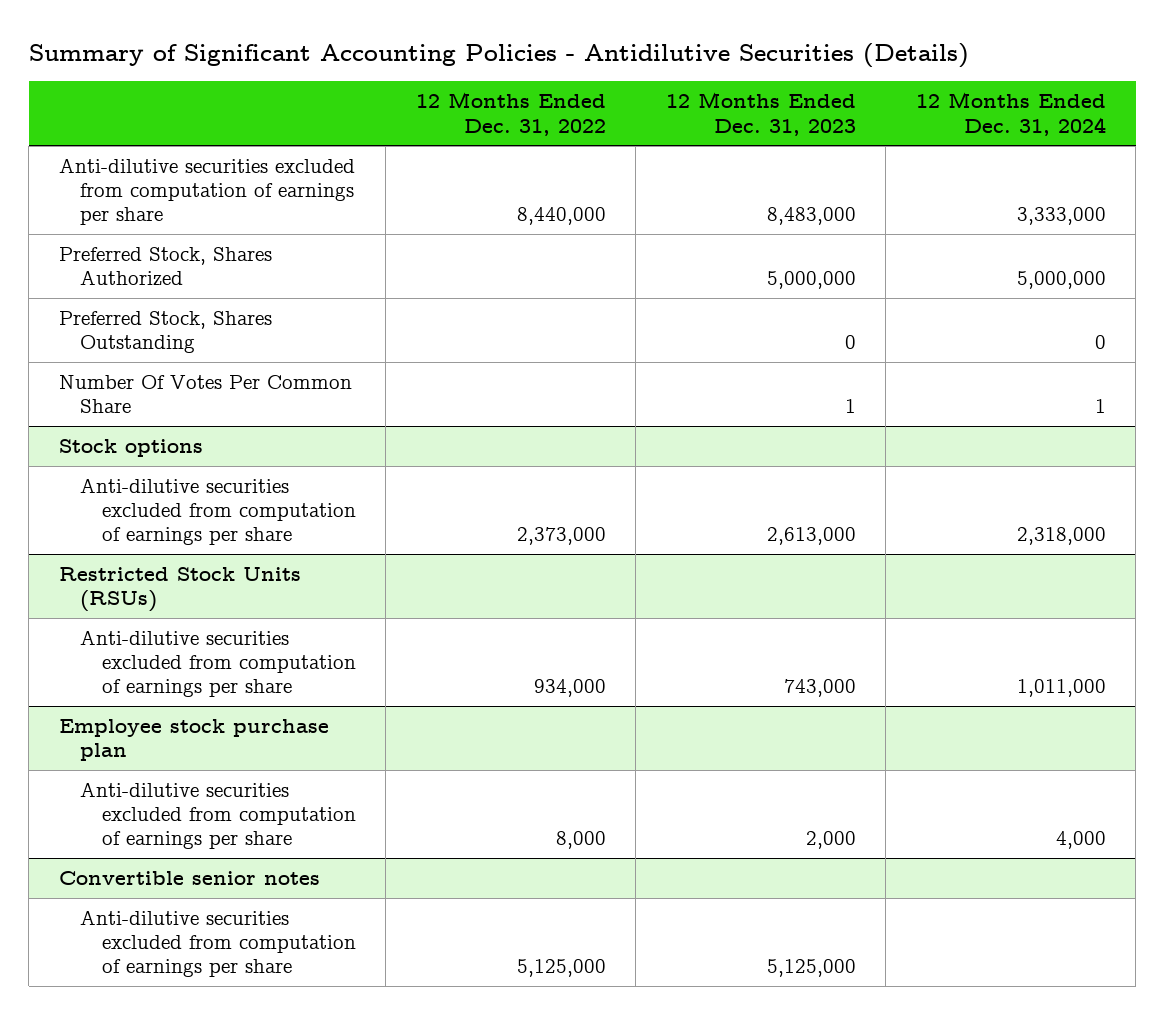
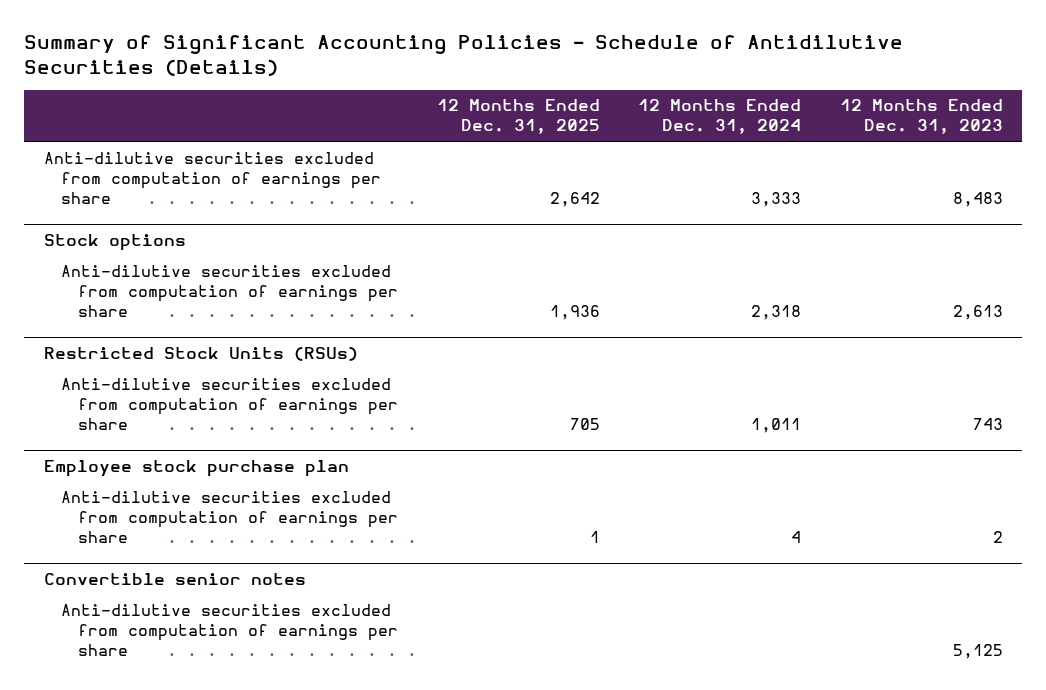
- Summary of Significant Accounting Policies - Antidilutive Securities (Details)
+ Summary of Significant Accounting Policies - Schedule of Antidilutive Securities (Details)
- | 12 Months Ended Dec. 31, 2022 | 12 Months Ended Dec. 31, 2023 | 12 Months Ended Dec. 31, 2024
+ | 12 Months Ended Dec. 31, 2025 | 12 Months Ended Dec. 31, 2024 | 12 Months Ended Dec. 31, 2023
- Anti-dilutive securities excluded from computation of earnings per share | 8,440,000 | 8,483,000 | 3,333,000
- Preferred Stock, Shares Authorized | | 5,000,000 | 5,000,000
- Preferred Stock, Shares Outstanding | | 0 | 0
- Number Of Votes Per Common Share | | 1 | 1
+ Anti-dilutive securities excluded from computation of earnings per share | 2,642 | 3,333 | 8,483
@ Stock options
- Anti-dilutive securities excluded from computation of earnings per share | 2,373,000 | 2,613,000 | 2,318,000
+ Anti-dilutive securities excluded from computation of earnings per share | 1,936 | 2,318 | 2,613
@ Restricted Stock Units (RSUs)
- Anti-dilutive securities excluded from computation of earnings per share | 934,000 | 743,000 | 1,011,000
+ Anti-dilutive securities excluded from computation of earnings per share | 705 | 1,011 | 743
@ Employee stock purchase plan
- Anti-dilutive securities excluded from computation of earnings per share | 8,000 | 2,000 | 4,000
+ Anti-dilutive securities excluded from computation of earnings per share | 1 | 4 | 2
@ Convertible senior notes
- Anti-dilutive securities excluded from computation of earnings per share | 5,125,000 | 5,125,000 |
+ Anti-dilutive securities excluded from computation of earnings per share | | | 5,125

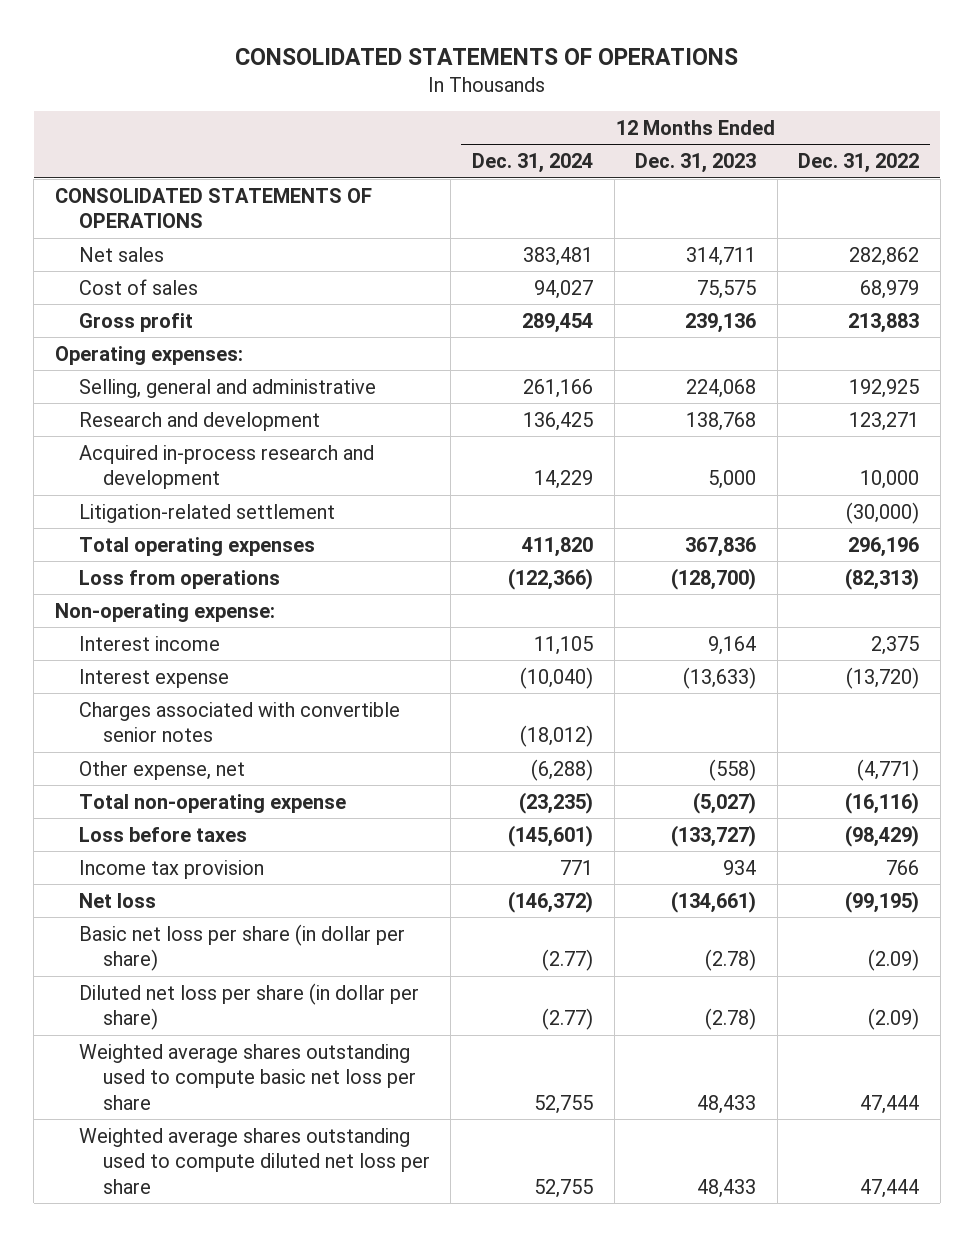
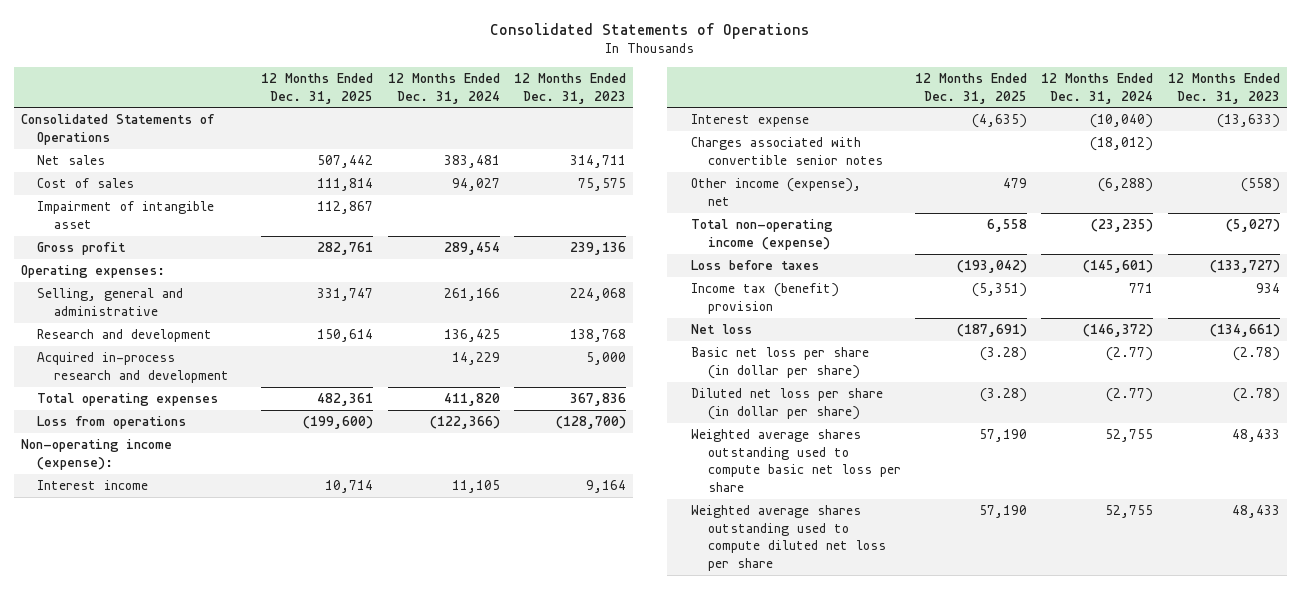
- CONSOLIDATED STATEMENTS OF OPERATIONS
+ Consolidated Statements of Operations
- | 12 Months Ended Dec. 31, 2024 | 12 Months Ended Dec. 31, 2023 | 12 Months Ended Dec. 31, 2022
+ | 12 Months Ended Dec. 31, 2025 | 12 Months Ended Dec. 31, 2024 | 12 Months Ended Dec. 31, 2023
- CONSOLIDATED STATEMENTS OF OPERATIONS
+ Consolidated Statements of Operations
+ Impairment of intangible asset | 112,867 | |
- Litigation-related settlement | | | (30,000)
- Non-operating expense:
+ Non-operating income (expense):
- Other expense, net | (6,288) | (558) | (4,771)
- Total non-operating expense | (23,235) | (5,027) | (16,116)
+ Other income (expense), net | 479 | (6,288) | (558)
+ Total non-operating income (expense) | 6,558 | (23,235) | (5,027)
- Income tax provision | 771 | 934 | 766
+ Income tax (benefit) provision | (5,351) | 771 | 934

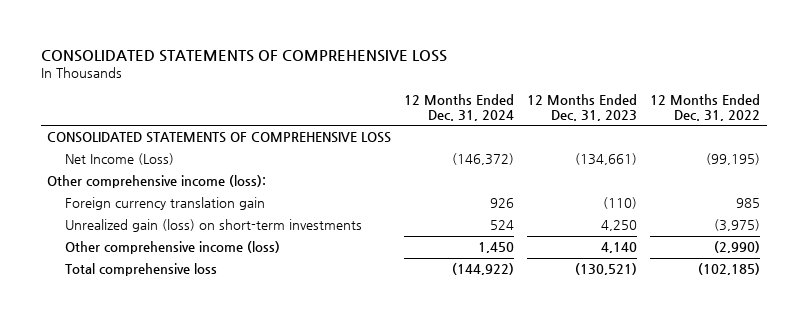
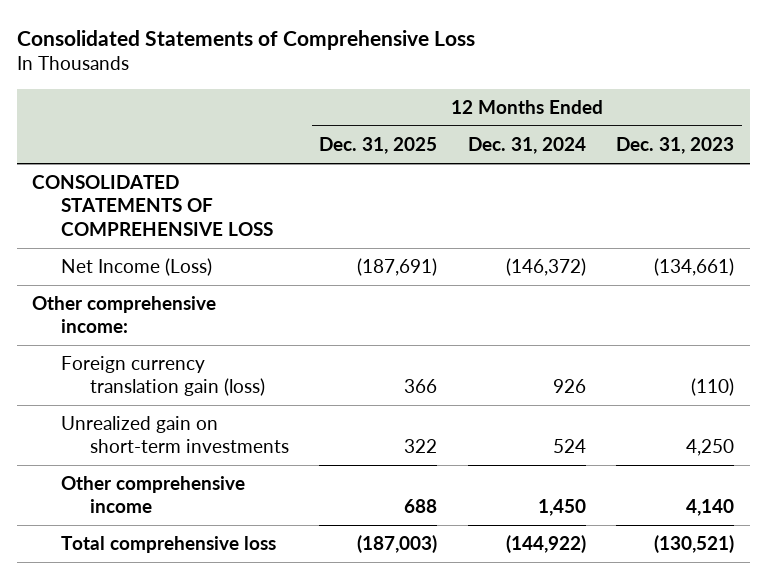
- CONSOLIDATED STATEMENTS OF COMPREHENSIVE LOSS
+ Consolidated Statements of Comprehensive Loss
- | 12 Months Ended Dec. 31, 2024 | 12 Months Ended Dec. 31, 2023 | 12 Months Ended Dec. 31, 2022
+ | 12 Months Ended Dec. 31, 2025 | 12 Months Ended Dec. 31, 2024 | 12 Months Ended Dec. 31, 2023
- Other comprehensive income (loss):
- Foreign currency translation gain | 926 | (110) | 985
- Unrealized gain (loss) on short-term investments | 524 | 4,250 | (3,975)
- Other comprehensive income (loss) | 1,450 | 4,140 | (2,990)
+ Other comprehensive income:
+ Foreign currency translation gain (loss) | 366 | 926 | (110)
+ Unrealized gain on short-term investments | 322 | 524 | 4,250
+ Other comprehensive income | 688 | 1,450 | 4,140

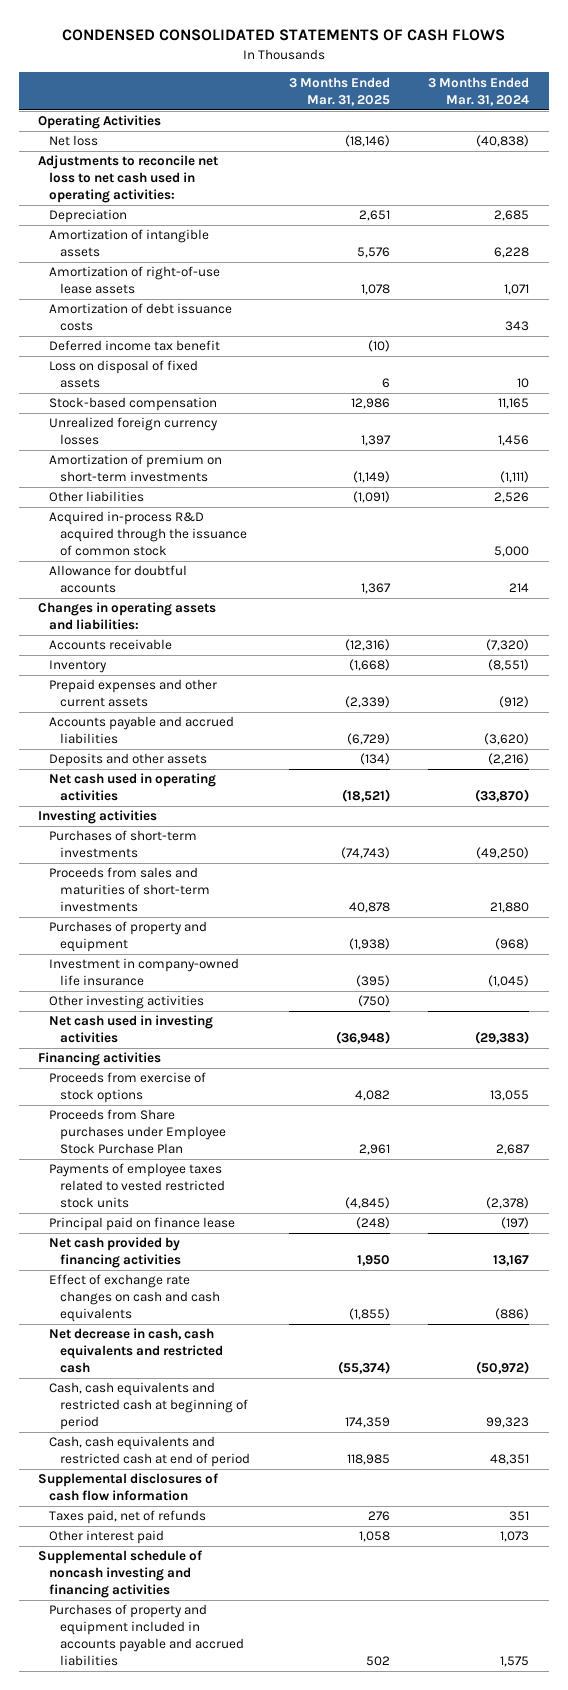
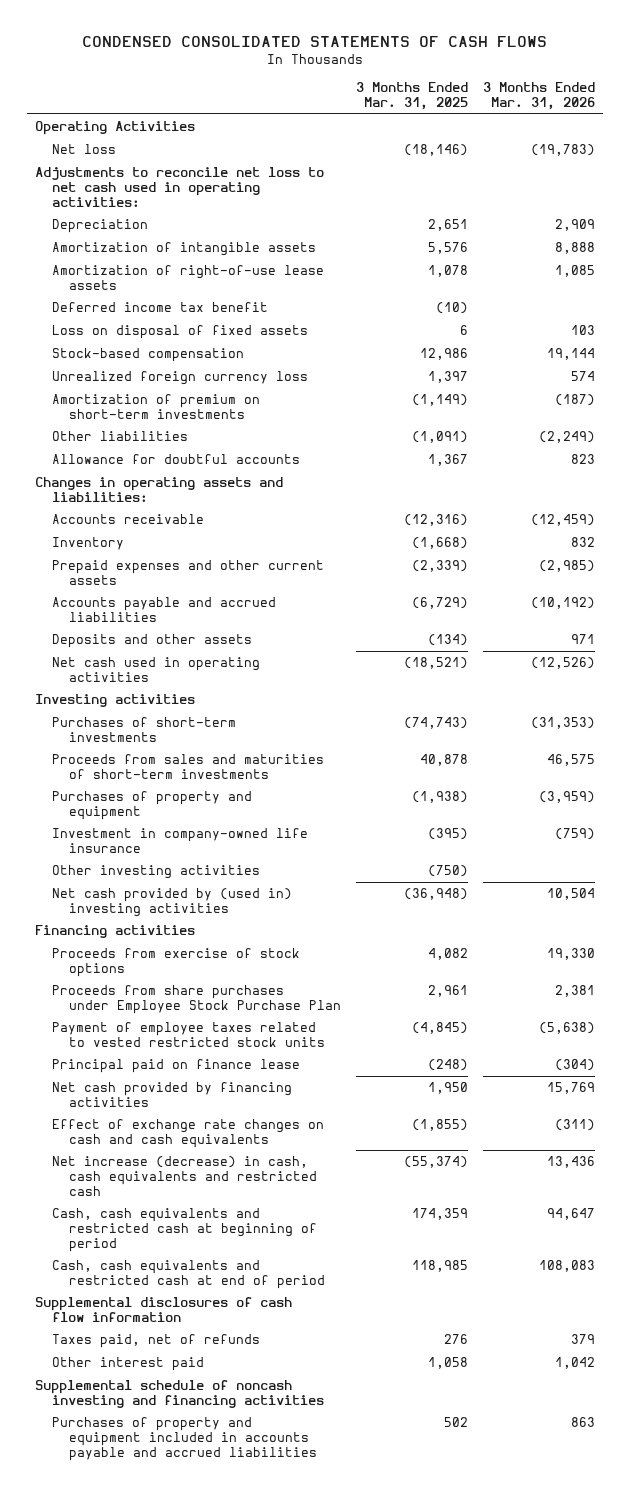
- | 3 Months Ended Mar. 31, 2025 | 3 Months Ended Mar. 31, 2024
+ | 3 Months Ended Mar. 31, 2025 | 3 Months Ended Mar. 31, 2026
- Amortization of debt issuance costs | | 343
- Unrealized foreign currency losses | 1,397 | 1,456
+ Unrealized foreign currency loss | 1,397 | 574
- Acquired in-process R&D acquired through the issuance of common stock | | 5,000
- Net cash used in investing activities | (36,948) | (29,383)
+ Net cash provided by (used in) investing activities | (36,948) | 10,504
- Proceeds from Share purchases under Employee Stock Purchase Plan | 2,961 | 2,687
- Payments of employee taxes related to vested restricted stock units | (4,845) | (2,378)
+ Proceeds from share purchases under Employee Stock Purchase Plan | 2,961 | 2,381
+ Payment of employee taxes related to vested restricted stock units | (4,845) | (5,638)
- Net decrease in cash, cash equivalents and restricted cash | (55,374) | (50,972)
+ Net increase (decrease) in cash, cash equivalents and restricted cash | (55,374) | 13,436

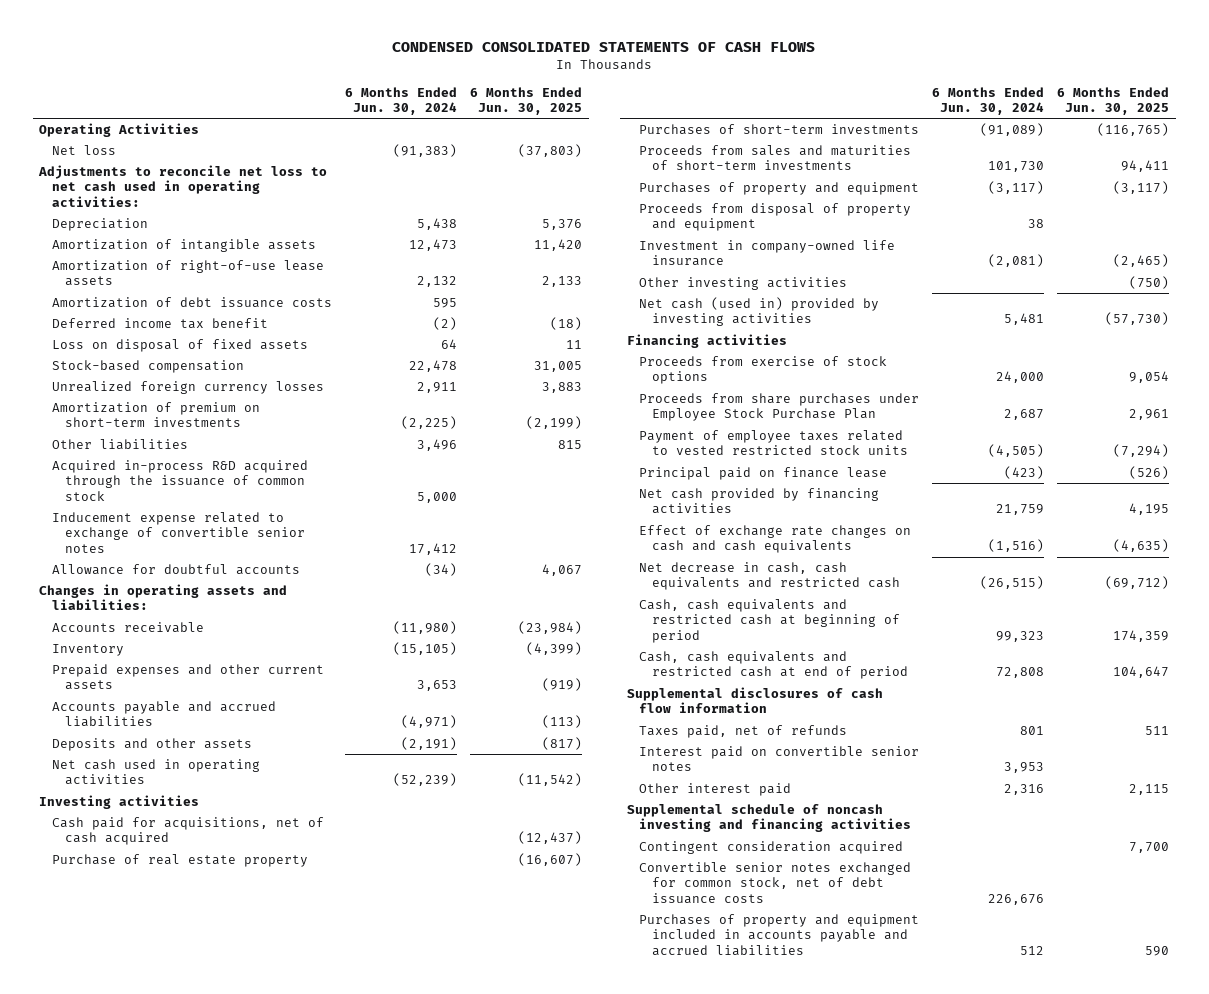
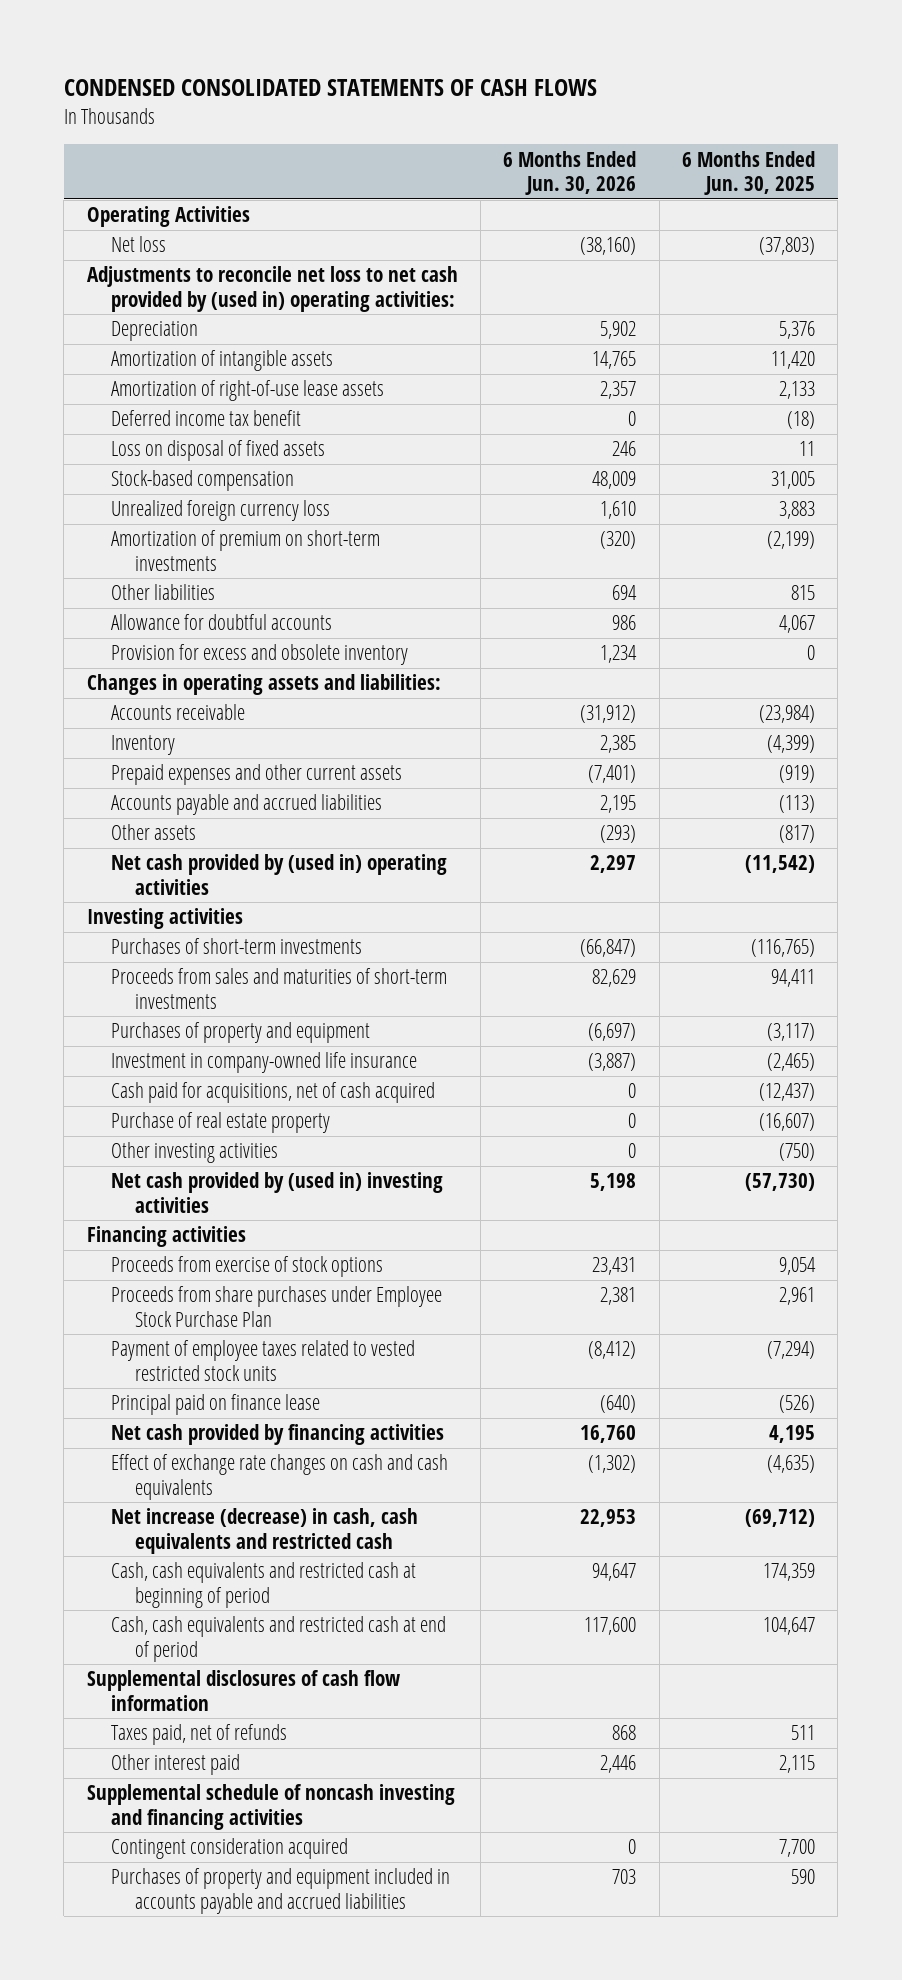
- | 6 Months Ended Jun. 30, 2024 | 6 Months Ended Jun. 30, 2025
+ | 6 Months Ended Jun. 30, 2026 | 6 Months Ended Jun. 30, 2025
- Adjustments to reconcile net loss to net cash used in operating activities:
+ Adjustments to reconcile net loss to net cash provided by (used in) operating activities:
- Amortization of debt issuance costs | 595 |
- Unrealized foreign currency losses | 2,911 | 3,883
+ Unrealized foreign currency loss | 1,610 | 3,883
- Acquired in-process R&D acquired through the issuance of common stock | 5,000 |
- Inducement expense related to exchange of convertible senior notes | 17,412 |
+ Provision for excess and obsolete inventory | 1,234 | 0
- Deposits and other assets | (2,191) | (817)
- Net cash used in operating activities | (52,239) | (11,542)
+ Other assets | (293) | (817)
+ Net cash provided by (used in) operating activities | 2,297 | (11,542)
- Proceeds from disposal of property and equipment | 38 |
moved down: Cash paid for acquisitions, net of cash acquired | 0 | (12,437)
moved down: Purchase of real estate property | 0 | (16,607)
- Net cash (used in) provided by investing activities | 5,481 | (57,730)
+ Net cash provided by (used in) investing activities | 5,198 | (57,730)
- Net decrease in cash, cash equivalents and restricted cash | (26,515) | (69,712)
+ Net increase (decrease) in cash, cash equivalents and restricted cash | 22,953 | (69,712)
- Interest paid on convertible senior notes | 3,953 |
- Convertible senior notes exchanged for common stock, net of debt issuance costs | 226,676 |

